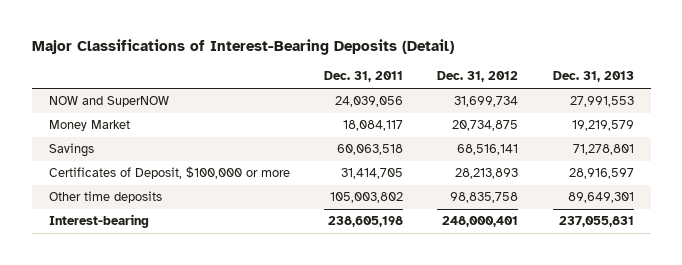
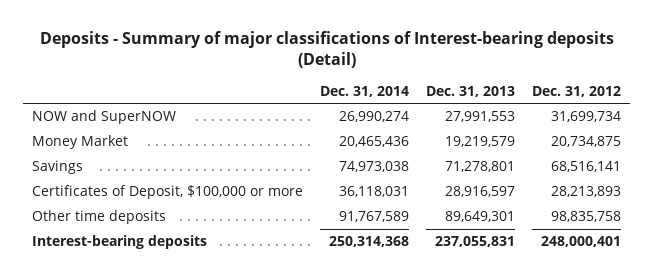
- Major Classifications of Interest-Bearing Deposits (Detail)
+ Deposits - Summary of major classifications of Interest-bearing deposits (Detail)
- | Dec. 31, 2011 | Dec. 31, 2012 | Dec. 31, 2013
+ | Dec. 31, 2014 | Dec. 31, 2013 | Dec. 31, 2012
- Interest-bearing | 238,605,198 | 248,000,401 | 237,055,831
+ Interest-bearing deposits | 250,314,368 | 237,055,831 | 248,000,401

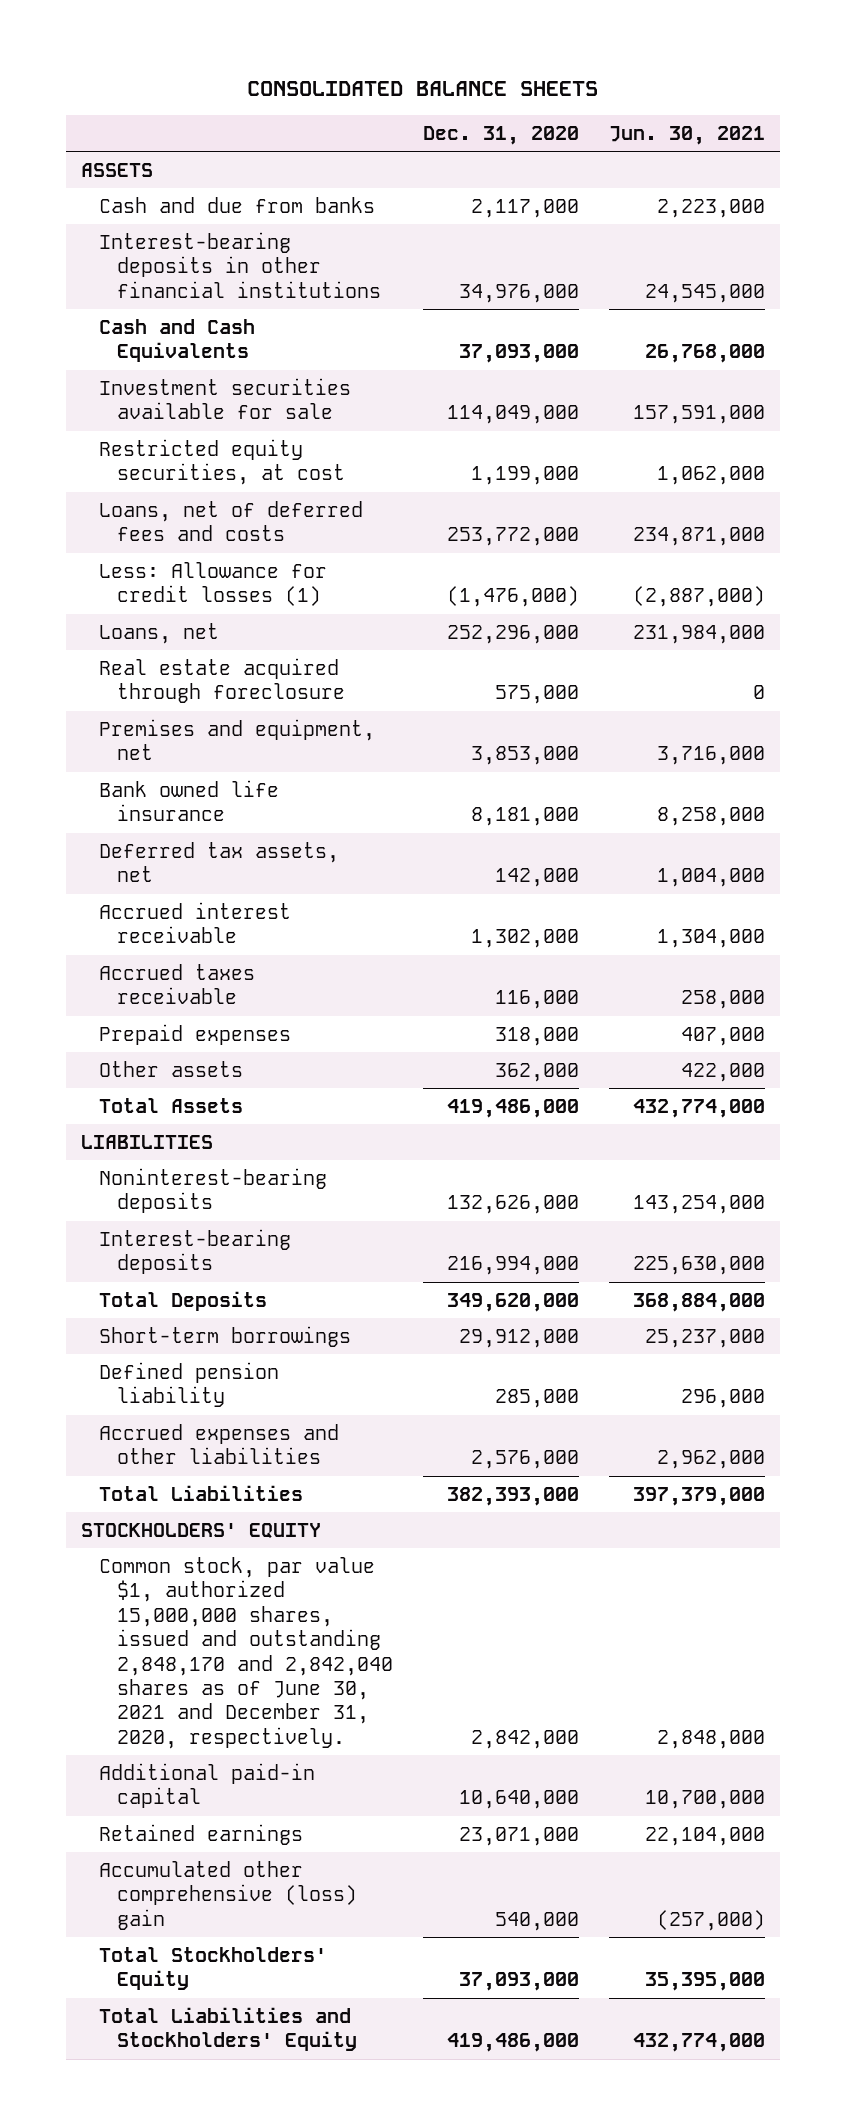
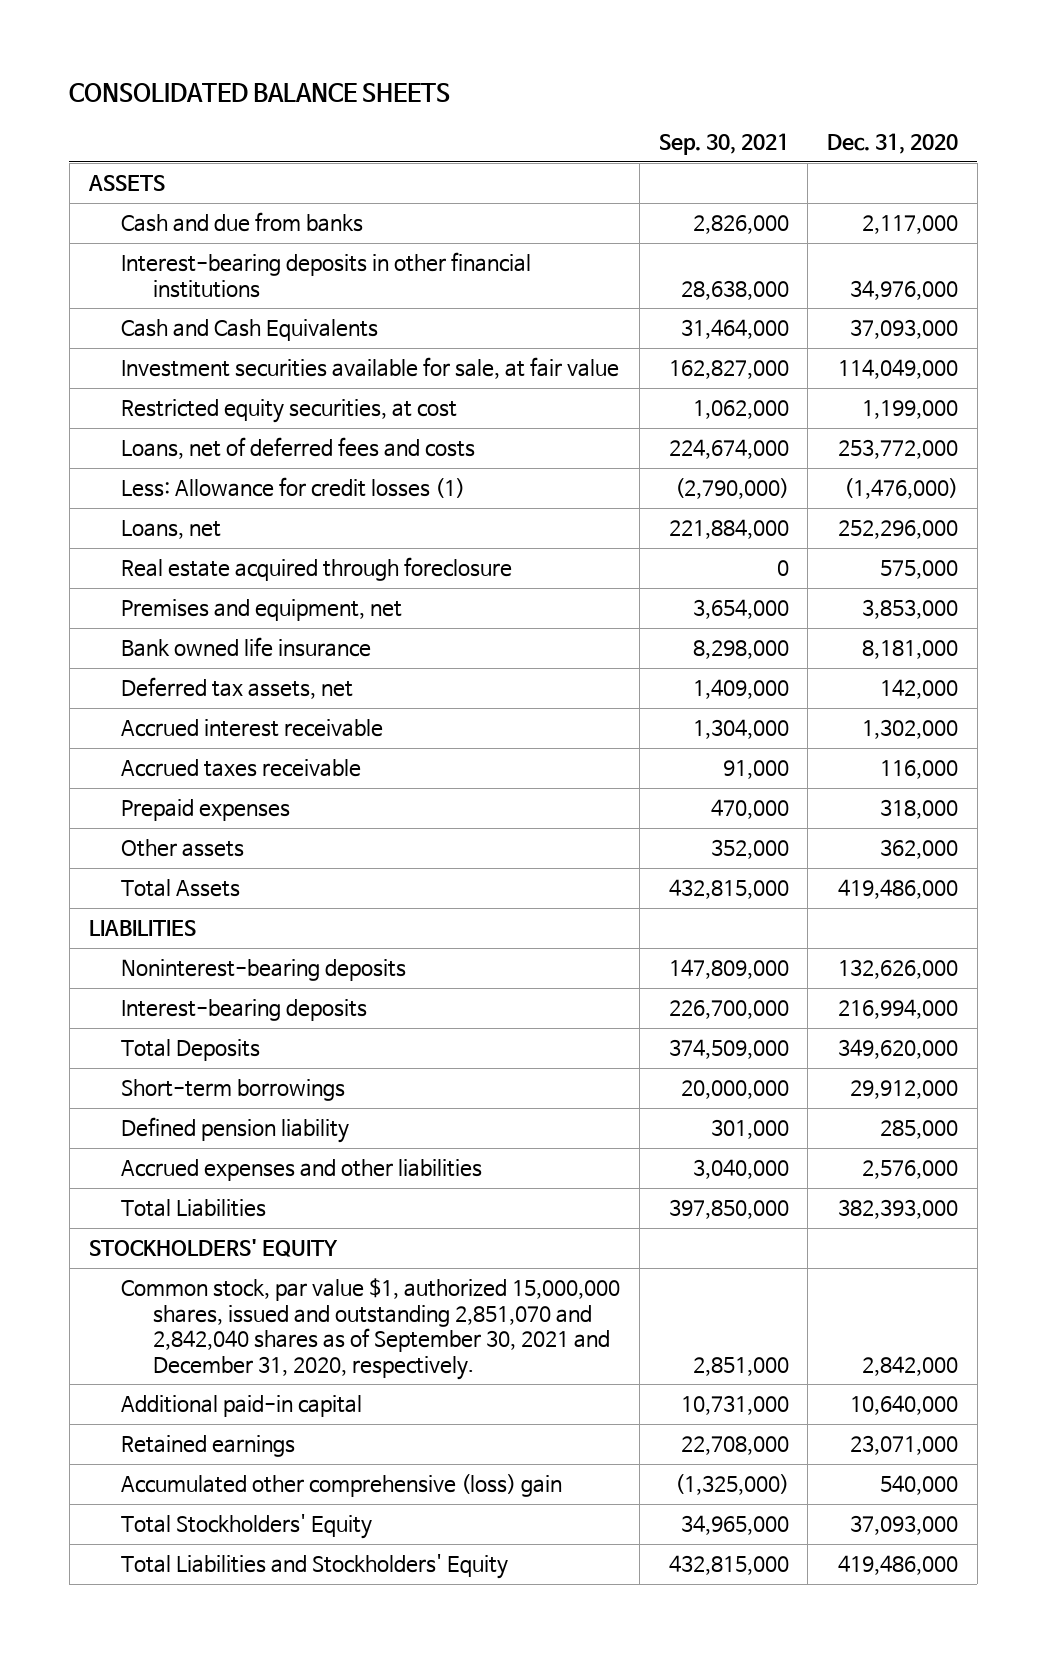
- | Dec. 31, 2020 | Jun. 30, 2021
+ | Sep. 30, 2021 | Dec. 31, 2020
- Investment securities available for sale | 114,049,000 | 157,591,000
+ Investment securities available for sale, at fair value | 162,827,000 | 114,049,000
- Common stock, par value $1, authorized 15,000,000 shares, issued and outstanding 2,848,170 and 2,842,040 shares as of June 30, 2021 and December 31, 2020, respectively. | 2,842,000 | 2,848,000
+ Common stock, par value $1, authorized 15,000,000 shares, issued and outstanding 2,851,070 and 2,842,040 shares as of September 30, 2021 and December 31, 2020, respectively. | 2,851,000 | 2,842,000

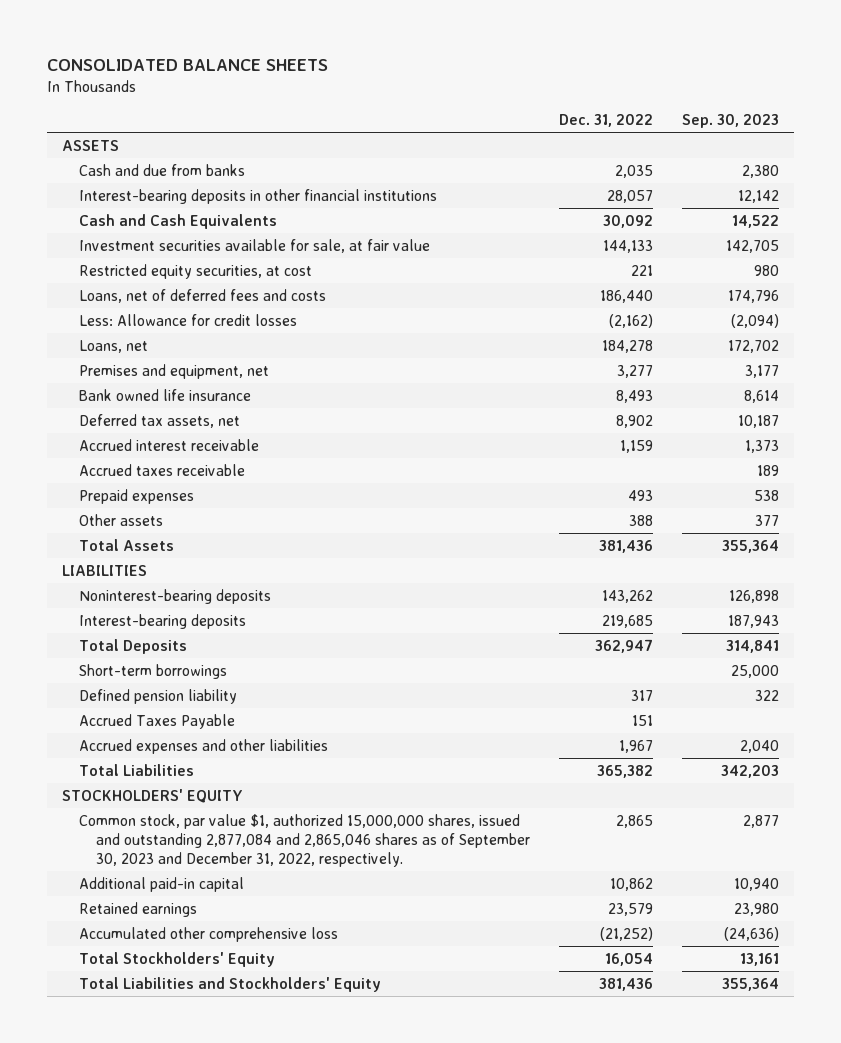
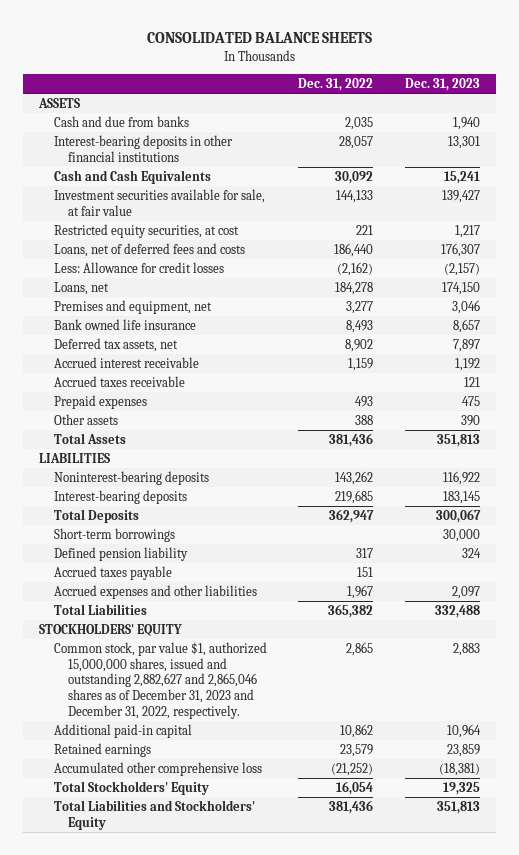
- | Dec. 31, 2022 | Sep. 30, 2023
+ | Dec. 31, 2022 | Dec. 31, 2023
- Accrued Taxes Payable | 151 |
+ Accrued taxes payable | 151 |
- Common stock, par value $1, authorized 15,000,000 shares, issued and outstanding 2,877,084 and 2,865,046 shares as of September 30, 2023 and December 31, 2022, respectively. | 2,865 | 2,877
+ Common stock, par value $1, authorized 15,000,000 shares, issued and outstanding 2,882,627 and 2,865,046 shares as of December 31, 2023 and December 31, 2022, respectively. | 2,865 | 2,883

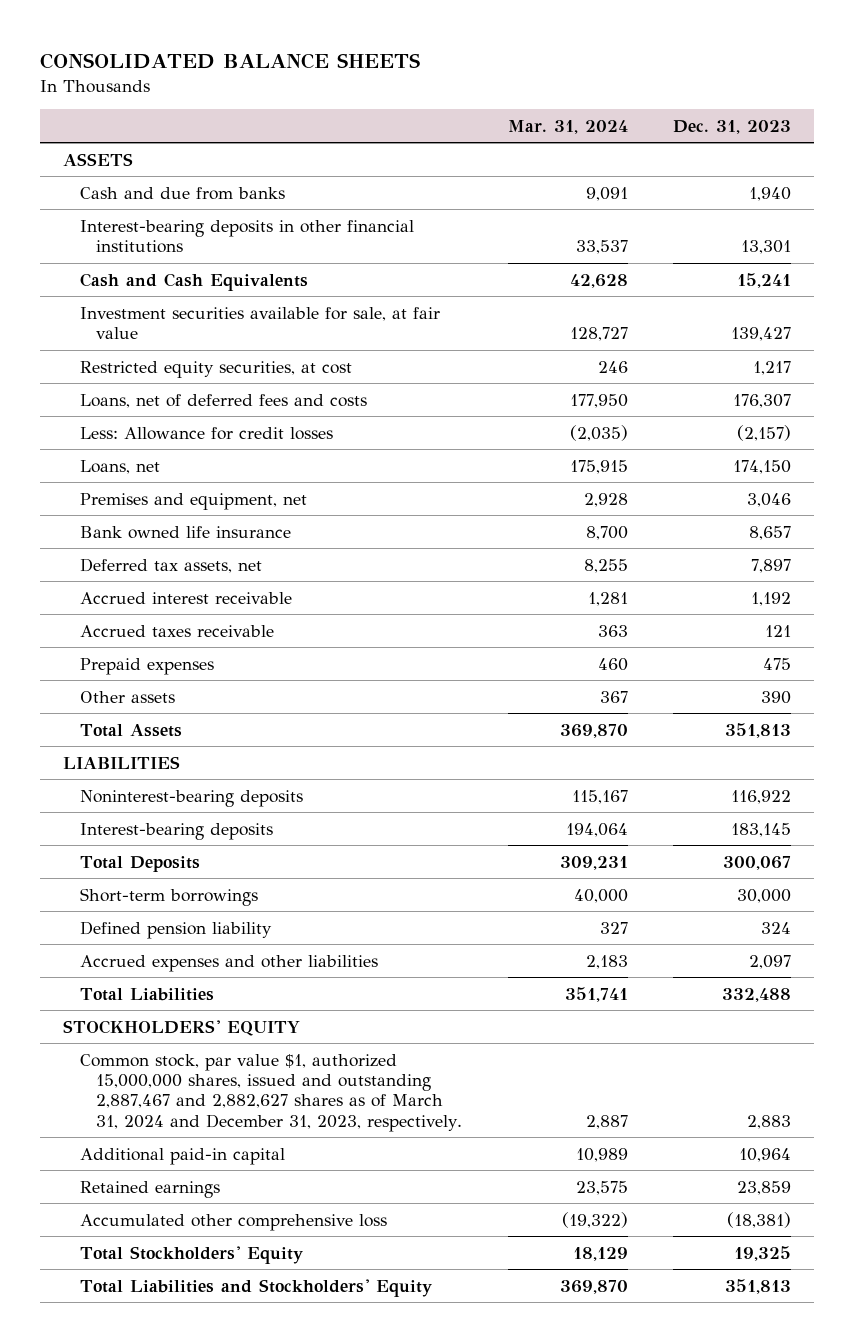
- | Dec. 31, 2022 | Dec. 31, 2023
+ | Mar. 31, 2024 | Dec. 31, 2023
- Accrued taxes payable | 151 |
- Common stock, par value $1, authorized 15,000,000 shares, issued and outstanding 2,882,627 and 2,865,046 shares as of December 31, 2023 and December 31, 2022, respectively. | 2,865 | 2,883
+ Common stock, par value $1, authorized 15,000,000 shares, issued and outstanding 2,887,467 and 2,882,627 shares as of March 31, 2024 and December 31, 2023, respectively. | 2,887 | 2,883

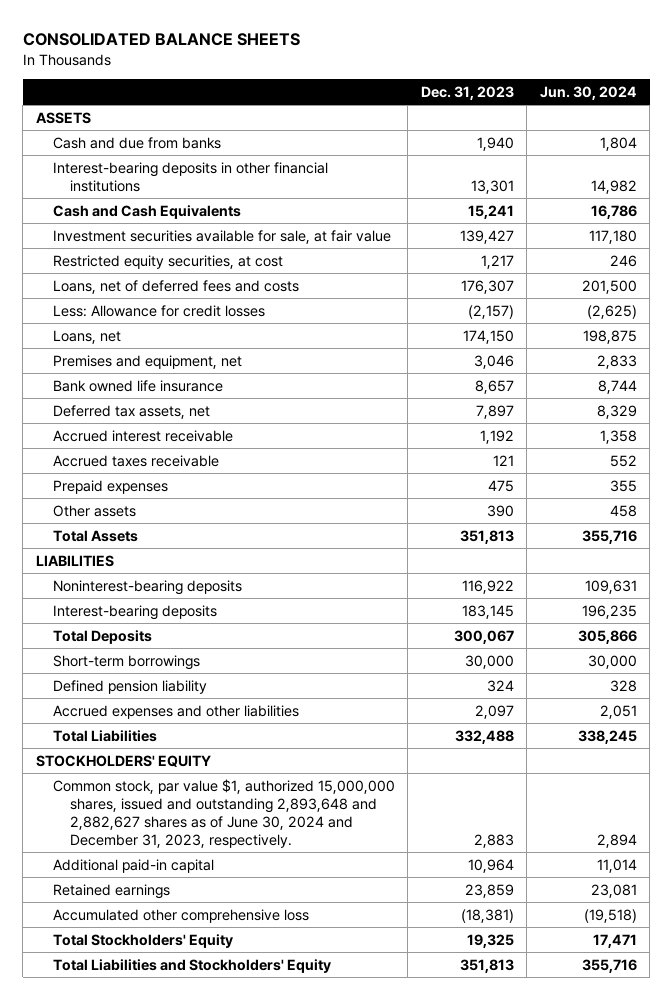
- | Mar. 31, 2024 | Dec. 31, 2023
+ | Dec. 31, 2023 | Jun. 30, 2024
- Common stock, par value $1, authorized 15,000,000 shares, issued and outstanding 2,887,467 and 2,882,627 shares as of March 31, 2024 and December 31, 2023, respectively. | 2,887 | 2,883
+ Common stock, par value $1, authorized 15,000,000 shares, issued and outstanding 2,893,648 and 2,882,627 shares as of June 30, 2024 and December 31, 2023, respectively. | 2,883 | 2,894

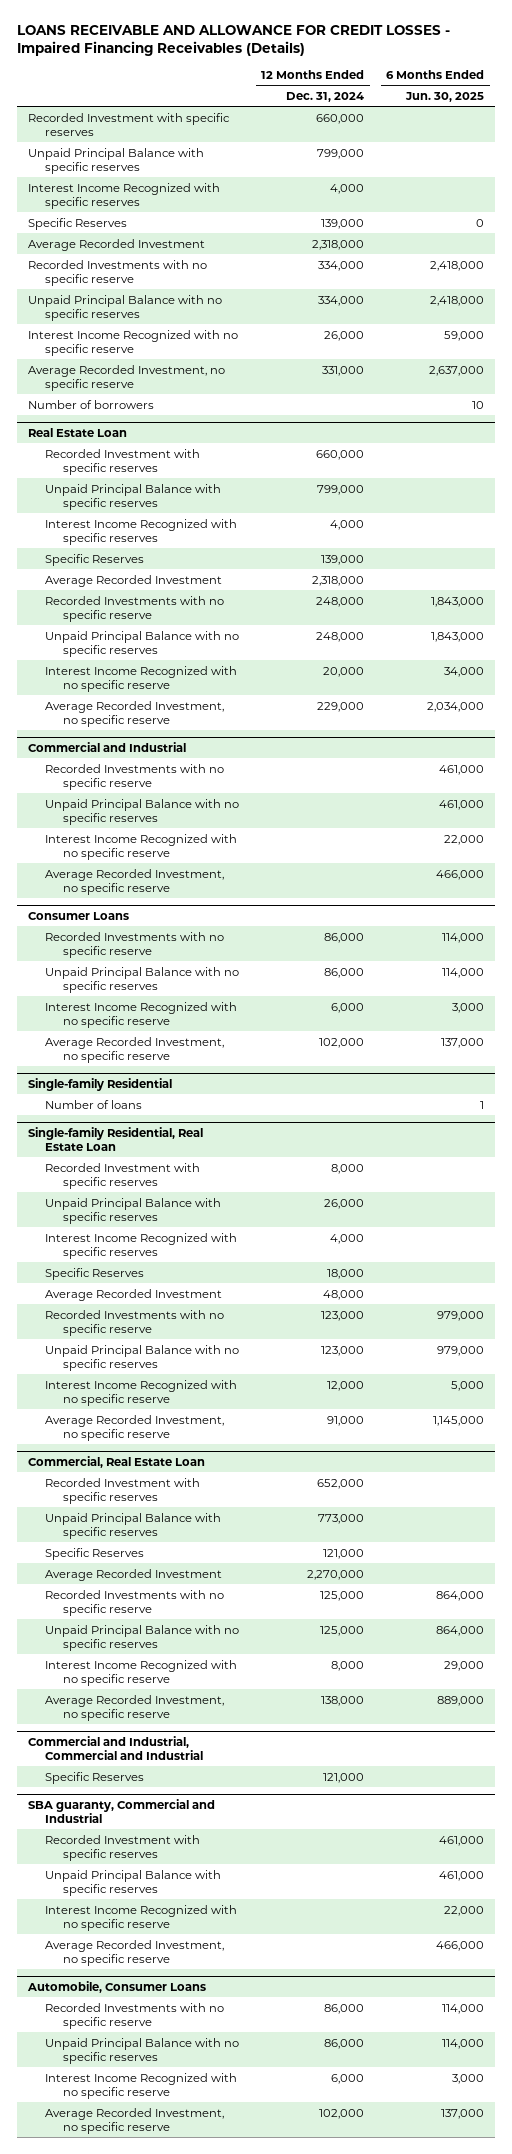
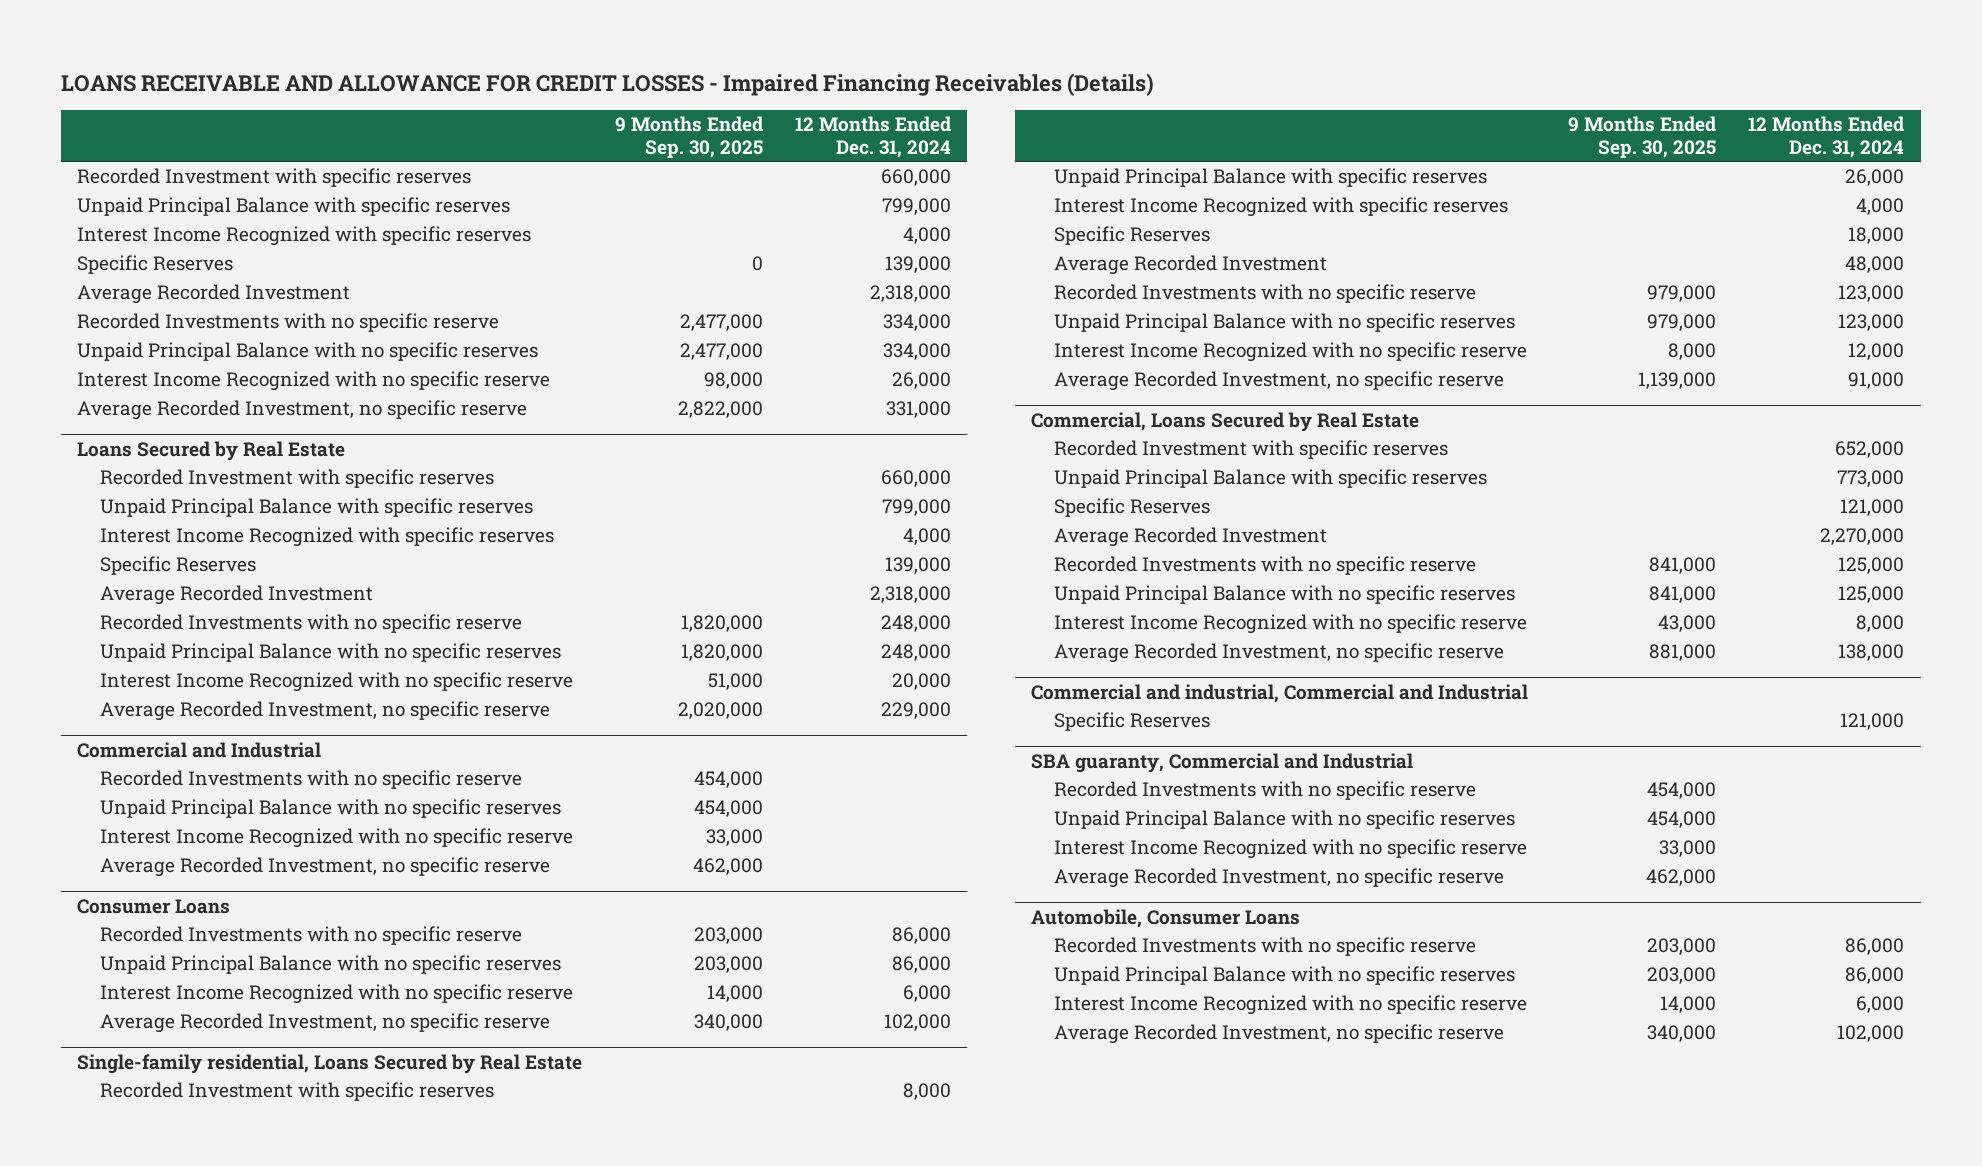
- | 12 Months Ended Dec. 31, 2024 | 6 Months Ended Jun. 30, 2025
+ | 9 Months Ended Sep. 30, 2025 | 12 Months Ended Dec. 31, 2024
- Number of borrowers | | 10
- Real Estate Loan
+ Loans Secured by Real Estate
- Single-family Residential
- Number of loans | | 1
- Single-family Residential, Real Estate Loan
+ Single-family residential, Loans Secured by Real Estate
- Commercial, Real Estate Loan
+ Commercial, Loans Secured by Real Estate
- Commercial and Industrial, Commercial and Industrial
+ Commercial and industrial, Commercial and Industrial
@ SBA guaranty, Commercial and Industrial
- Recorded Investment with specific reserves | | 461,000
- Unpaid Principal Balance with specific reserves | | 461,000
+ Recorded Investments with no specific reserve | 454,000 |
+ Unpaid Principal Balance with no specific reserves | 454,000 |

